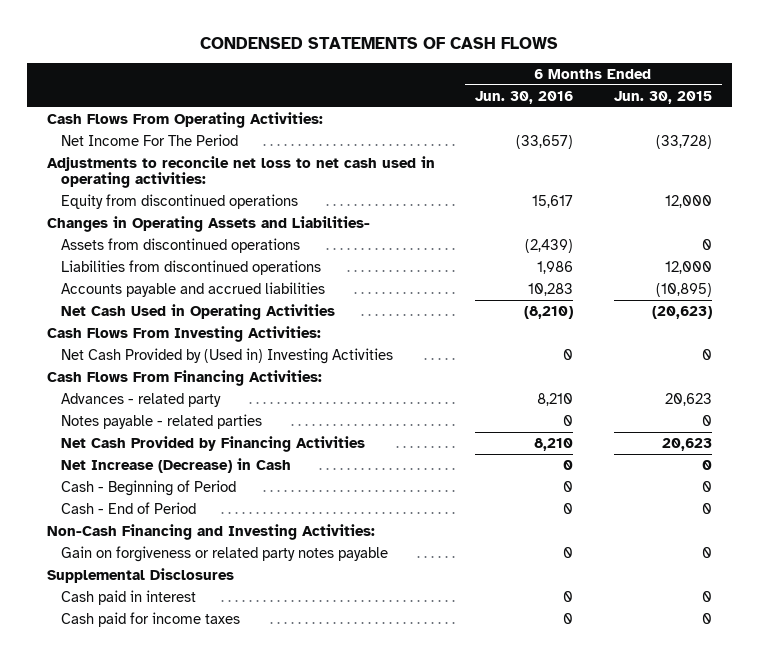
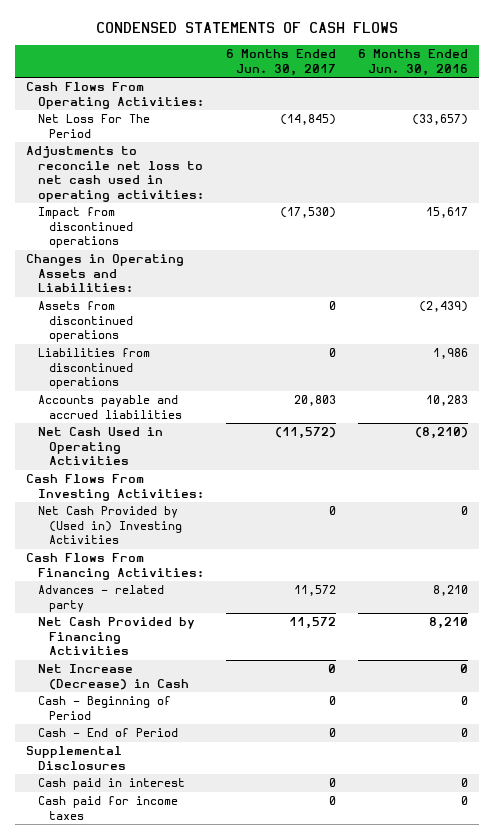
- | 6 Months Ended Jun. 30, 2016 | 6 Months Ended Jun. 30, 2015
+ | 6 Months Ended Jun. 30, 2017 | 6 Months Ended Jun. 30, 2016
- Net Income For The Period | (33,657) | (33,728)
+ Net Loss For The Period | (14,845) | (33,657)
- Equity from discontinued operations | 15,617 | 12,000
- Changes in Operating Assets and Liabilities-
+ Impact from discontinued operations | (17,530) | 15,617
+ Changes in Operating Assets and Liabilities:
- Notes payable - related parties | 0 | 0
- Non-Cash Financing and Investing Activities:
- Gain on forgiveness or related party notes payable | 0 | 0

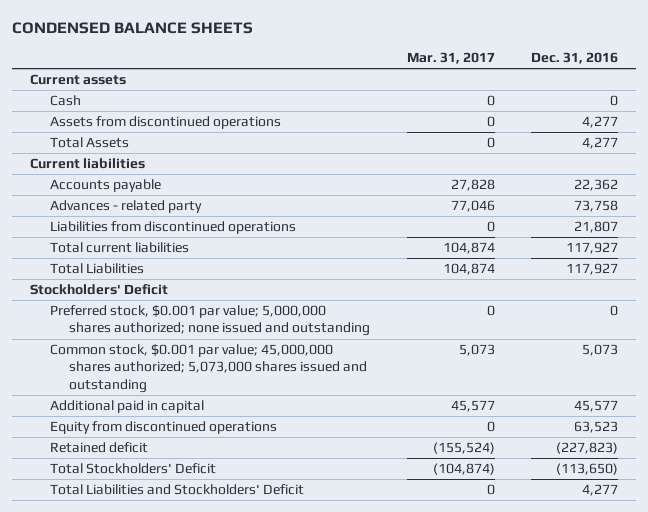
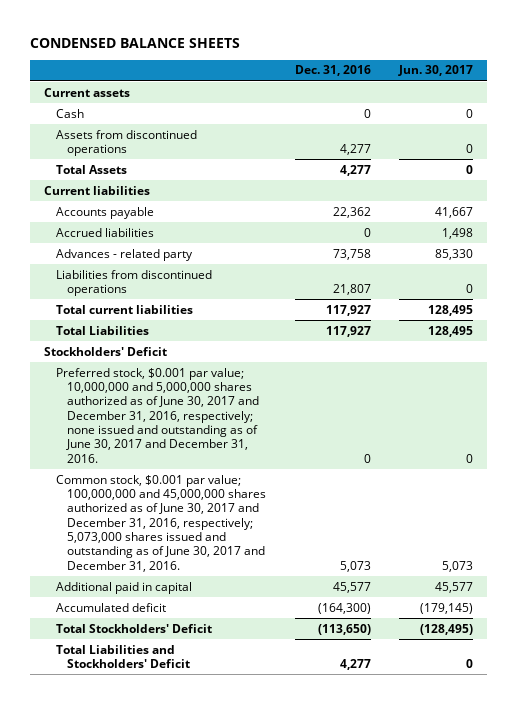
- | Mar. 31, 2017 | Dec. 31, 2016
+ | Dec. 31, 2016 | Jun. 30, 2017
+ Accrued liabilities | 0 | 1,498
- Preferred stock, $0.001 par value; 5,000,000 shares authorized; none issued and outstanding | 0 | 0
- Common stock, $0.001 par value; 45,000,000 shares authorized; 5,073,000 shares issued and outstanding | 5,073 | 5,073
+ Preferred stock, $0.001 par value; 10,000,000 and 5,000,000 shares authorized as of June 30, 2017 and December 31, 2016, respectively; none issued and outstanding as of June 30, 2017 and December 31, 2016. | 0 | 0
+ Common stock, $0.001 par value; 100,000,000 and 45,000,000 shares authorized as of June 30, 2017 and December 31, 2016, respectively; 5,073,000 shares issued and outstanding as of June 30, 2017 and December 31, 2016. | 5,073 | 5,073
- Equity from discontinued operations | 0 | 63,523
- Retained deficit | (155,524) | (227,823)
+ Accumulated deficit | (164,300) | (179,145)

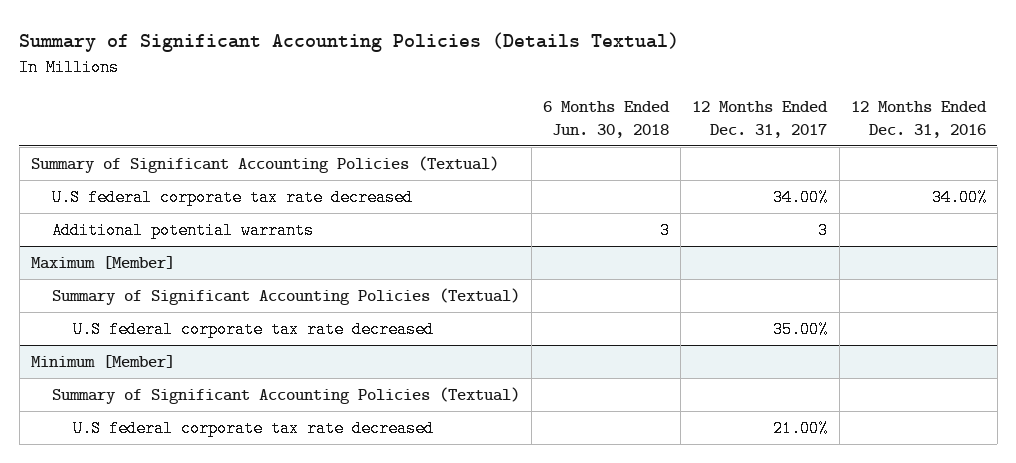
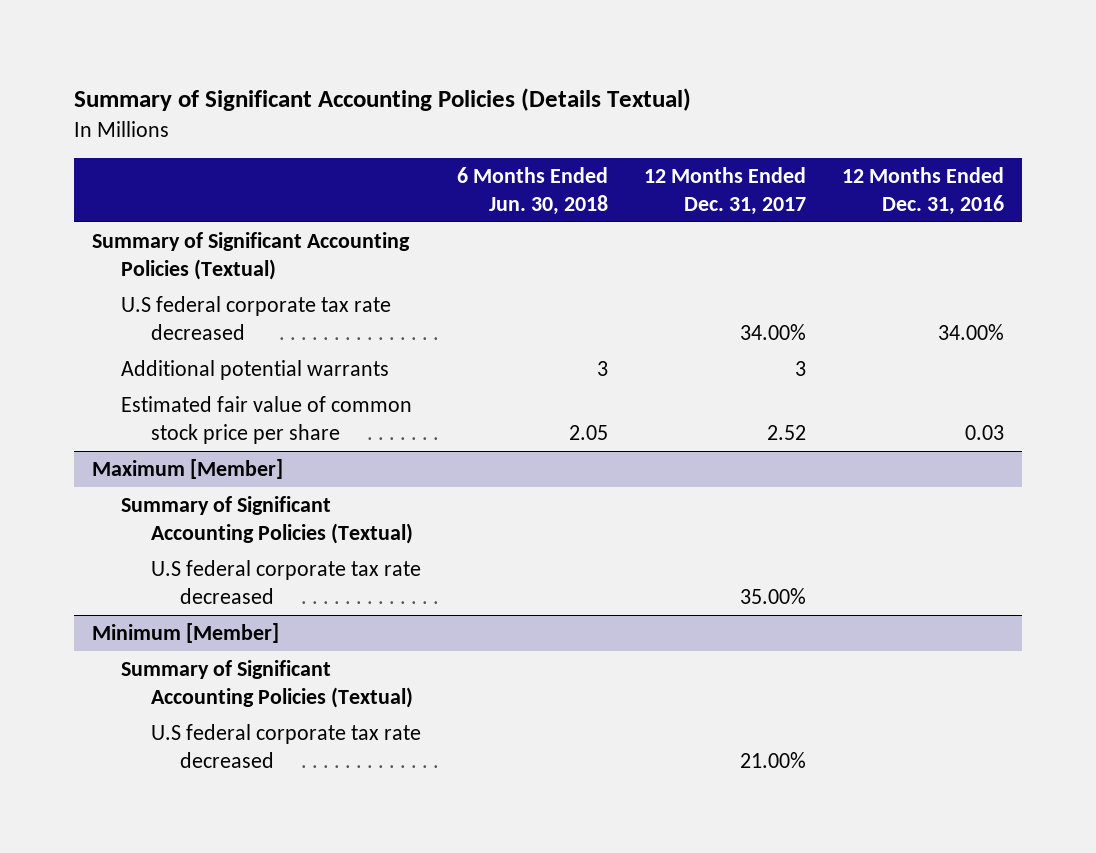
+ Estimated fair value of common stock price per share | 2.05 | 2.52 | 0.03

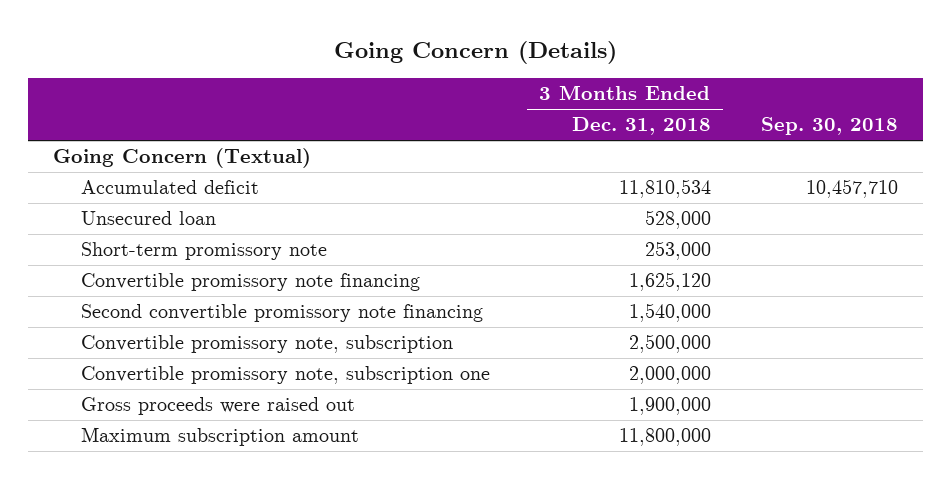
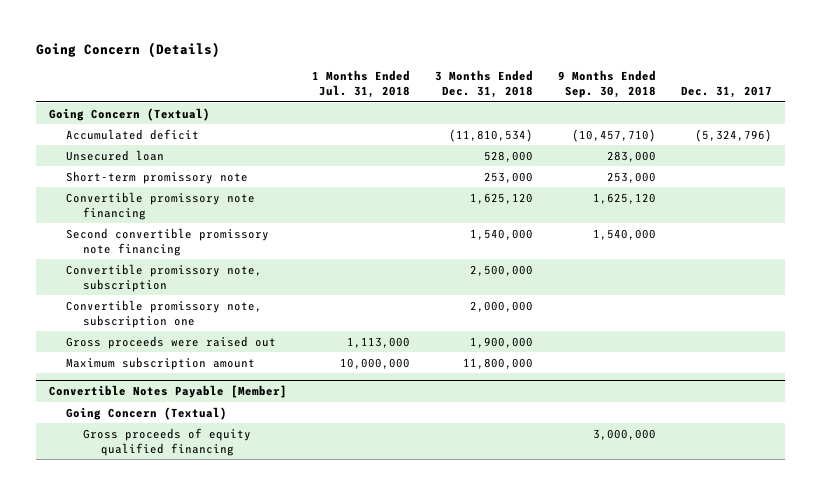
- | 3 Months Ended Dec. 31, 2018 | Sep. 30, 2018
+ | 1 Months Ended Jul. 31, 2018 | 3 Months Ended Dec. 31, 2018 | 9 Months Ended Sep. 30, 2018 | Dec. 31, 2017
- Accumulated deficit | 11,810,534 | 10,457,710
+ Accumulated deficit | | (11,810,534) | (10,457,710) | (5,324,796)
+ Convertible Notes Payable [Member]
+ Going Concern (Textual)
+ Gross proceeds of equity qualified financing | | | 3,000,000 |

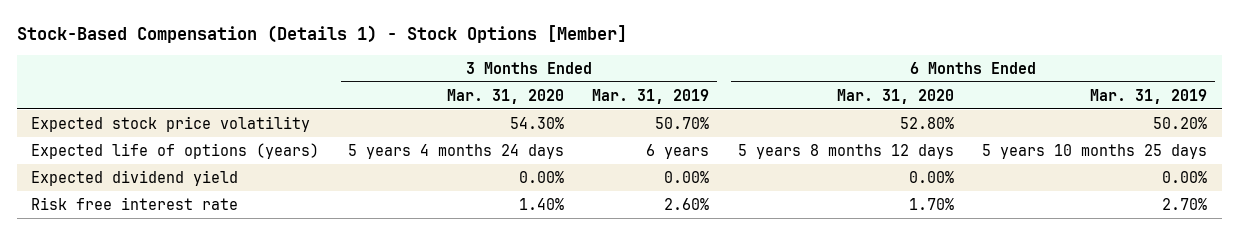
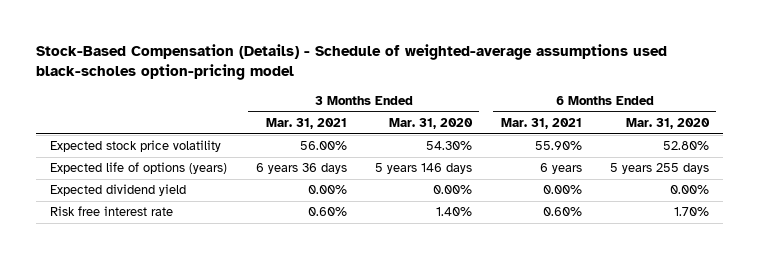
- Stock-Based Compensation (Details 1) - Stock Options [Member]
+ Stock-Based Compensation (Details) - Schedule of weighted-average assumptions used black-scholes option-pricing model
- | 3 Months Ended Mar. 31, 2020 | 3 Months Ended Mar. 31, 2019 | 6 Months Ended Mar. 31, 2020 | 6 Months Ended Mar. 31, 2019
+ | 3 Months Ended Mar. 31, 2021 | 3 Months Ended Mar. 31, 2020 | 6 Months Ended Mar. 31, 2021 | 6 Months Ended Mar. 31, 2020
- Expected life of options (years) | 5 years 4 months 24 days | 6 years | 5 years 8 months 12 days | 5 years 10 months 25 days
+ Expected life of options (years) | 6 years 36 days | 5 years 146 days | 6 years | 5 years 255 days

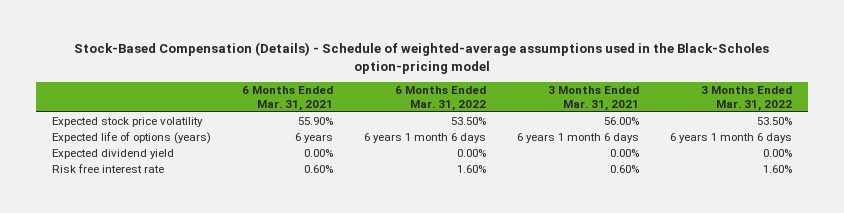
- Stock-Based Compensation (Details) - Schedule of weighted-average assumptions used black-scholes option-pricing model
+ Stock-Based Compensation (Details) - Schedule of weighted-average assumptions used in the Black-Scholes option-pricing model
- | 3 Months Ended Mar. 31, 2021 | 3 Months Ended Mar. 31, 2020 | 6 Months Ended Mar. 31, 2021 | 6 Months Ended Mar. 31, 2020
+ | 6 Months Ended Mar. 31, 2021 | 6 Months Ended Mar. 31, 2022 | 3 Months Ended Mar. 31, 2021 | 3 Months Ended Mar. 31, 2022
- Expected life of options (years) | 6 years 36 days | 5 years 146 days | 6 years | 5 years 255 days
+ Expected life of options (years) | 6 years | 6 years 1 month 6 days | 6 years 1 month 6 days | 6 years 1 month 6 days

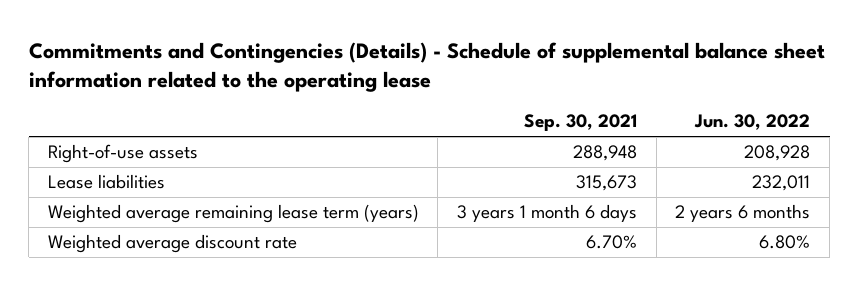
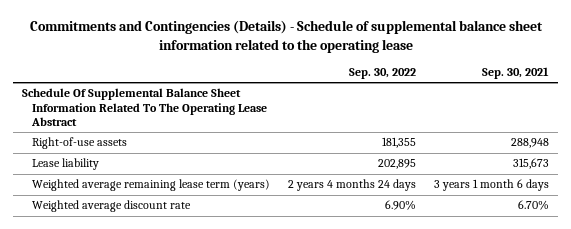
- | Sep. 30, 2021 | Jun. 30, 2022
+ | Sep. 30, 2022 | Sep. 30, 2021
+ Schedule Of Supplemental Balance Sheet Information Related To The Operating Lease Abstract
- Lease liabilities | 315,673 | 232,011
+ Lease liability | 202,895 | 315,673

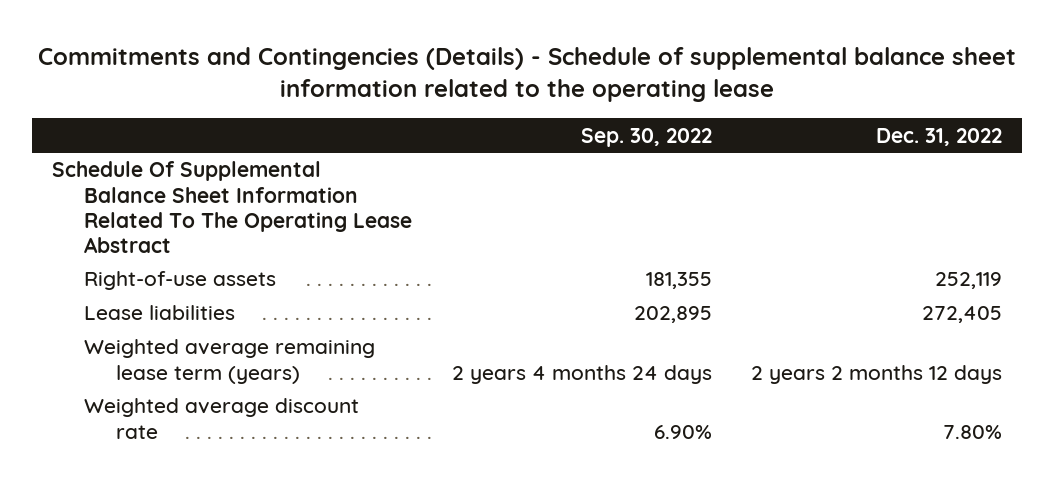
- | Sep. 30, 2022 | Sep. 30, 2021
+ | Sep. 30, 2022 | Dec. 31, 2022
- Lease liability | 202,895 | 315,673
+ Lease liabilities | 202,895 | 272,405

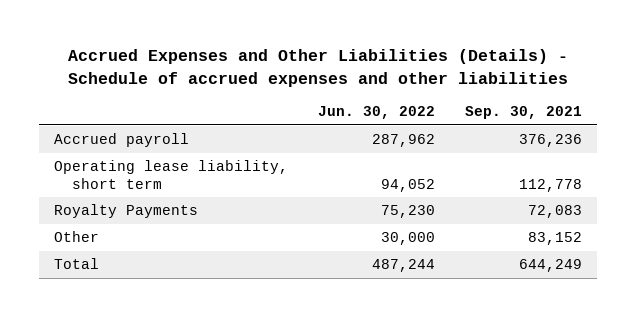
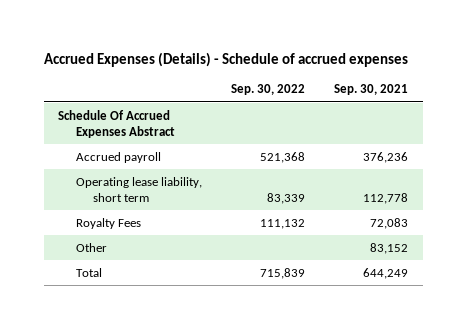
- Accrued Expenses and Other Liabilities (Details) - Schedule of accrued expenses and other liabilities
+ Accrued Expenses (Details) - Schedule of accrued expenses
- | Jun. 30, 2022 | Sep. 30, 2021
+ | Sep. 30, 2022 | Sep. 30, 2021
+ Schedule Of Accrued Expenses Abstract
- Royalty Payments | 75,230 | 72,083
+ Royalty Fees | 111,132 | 72,083

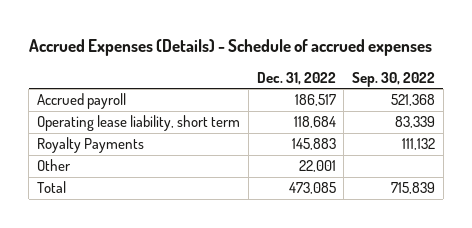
- | Sep. 30, 2022 | Sep. 30, 2021
+ | Dec. 31, 2022 | Sep. 30, 2022
- Schedule Of Accrued Expenses Abstract
- Royalty Fees | 111,132 | 72,083
+ Royalty Payments | 145,883 | 111,132

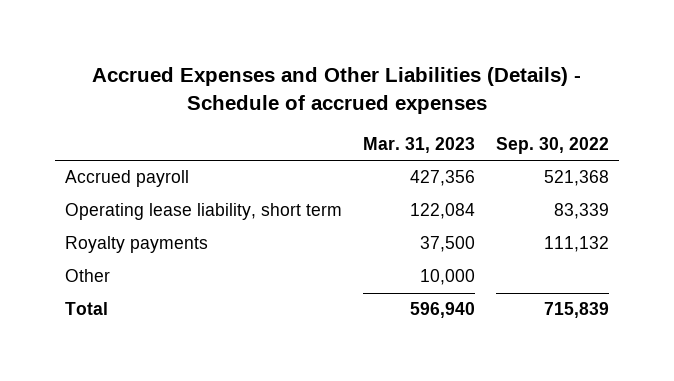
- Accrued Expenses (Details) - Schedule of accrued expenses
+ Accrued Expenses and Other Liabilities (Details) - Schedule of accrued expenses
- | Dec. 31, 2022 | Sep. 30, 2022
+ | Mar. 31, 2023 | Sep. 30, 2022
- Royalty Payments | 145,883 | 111,132
+ Royalty payments | 37,500 | 111,132

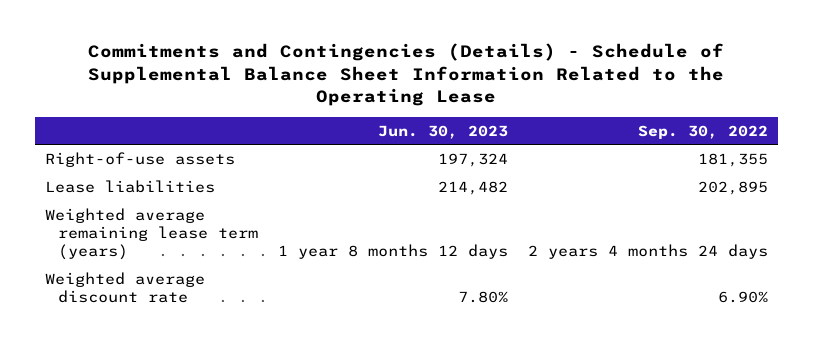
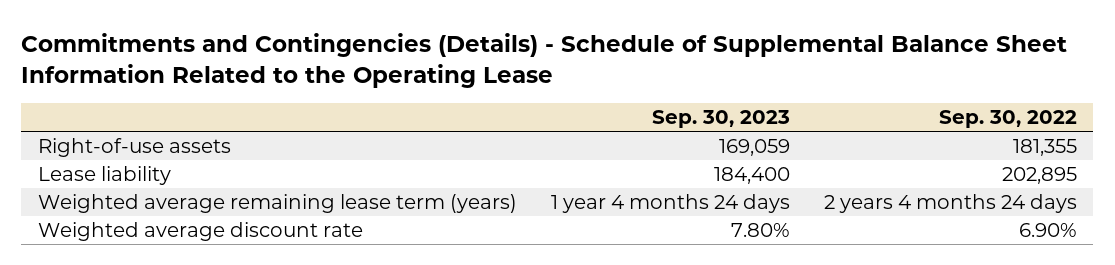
- | Jun. 30, 2023 | Sep. 30, 2022
+ | Sep. 30, 2023 | Sep. 30, 2022
- Lease liabilities | 214,482 | 202,895
+ Lease liability | 184,400 | 202,895

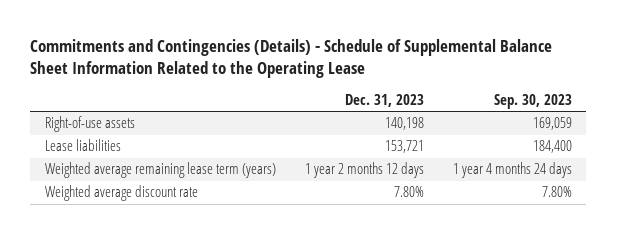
- | Sep. 30, 2023 | Sep. 30, 2022
+ | Dec. 31, 2023 | Sep. 30, 2023
- Lease liability | 184,400 | 202,895
+ Lease liabilities | 153,721 | 184,400

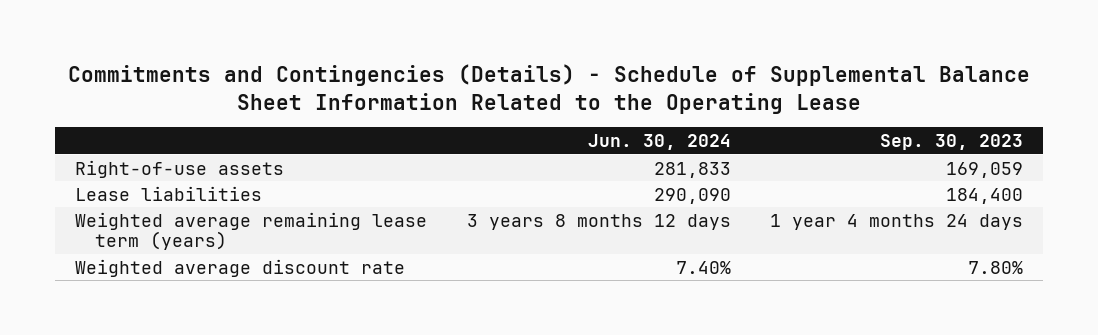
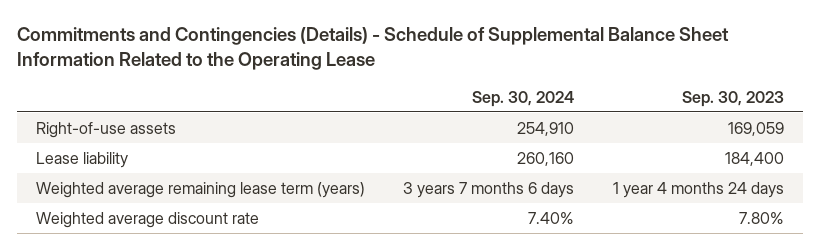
- | Jun. 30, 2024 | Sep. 30, 2023
+ | Sep. 30, 2024 | Sep. 30, 2023
- Lease liabilities | 290,090 | 184,400
+ Lease liability | 260,160 | 184,400

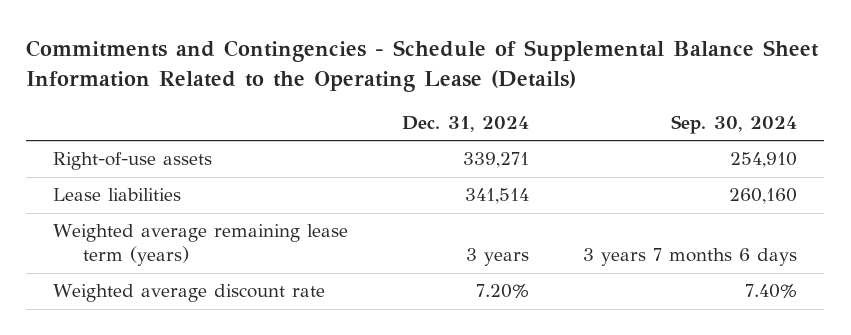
- Commitments and Contingencies (Details) - Schedule of Supplemental Balance Sheet Information Related to the Operating Lease
+ Commitments and Contingencies - Schedule of Supplemental Balance Sheet Information Related to the Operating Lease (Details)
- | Sep. 30, 2024 | Sep. 30, 2023
+ | Dec. 31, 2024 | Sep. 30, 2024
- Lease liability | 260,160 | 184,400
+ Lease liabilities | 341,514 | 260,160

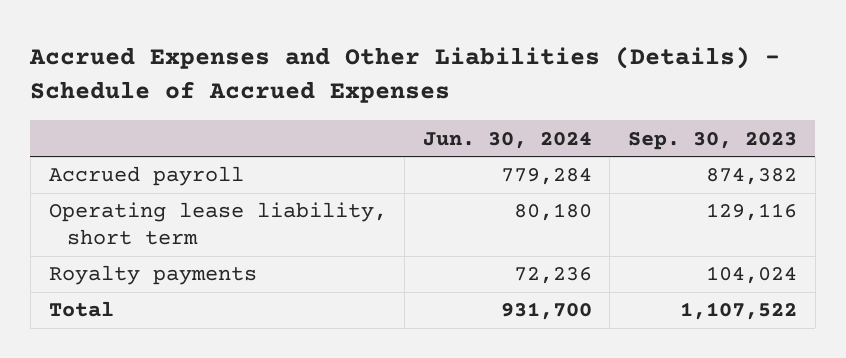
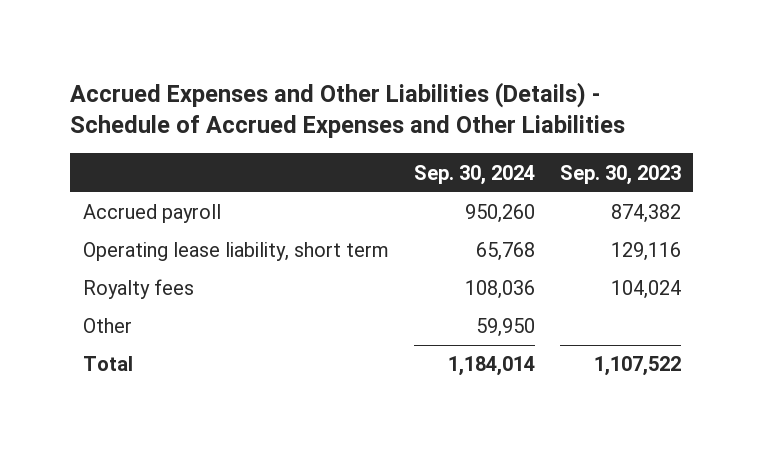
- Accrued Expenses and Other Liabilities (Details) - Schedule of Accrued Expenses
+ Accrued Expenses and Other Liabilities (Details) - Schedule of Accrued Expenses and Other Liabilities
- | Jun. 30, 2024 | Sep. 30, 2023
+ | Sep. 30, 2024 | Sep. 30, 2023
- Royalty payments | 72,236 | 104,024
+ Royalty fees | 108,036 | 104,024
+ Other | 59,950 |

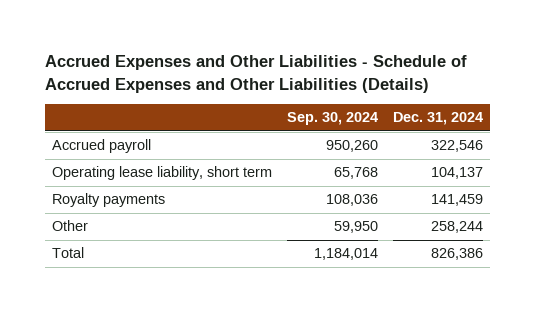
- Accrued Expenses and Other Liabilities (Details) - Schedule of Accrued Expenses and Other Liabilities
+ Accrued Expenses and Other Liabilities - Schedule of Accrued Expenses and Other Liabilities (Details)
- | Sep. 30, 2024 | Sep. 30, 2023
+ | Sep. 30, 2024 | Dec. 31, 2024
- Royalty fees | 108,036 | 104,024
+ Royalty payments | 108,036 | 141,459

